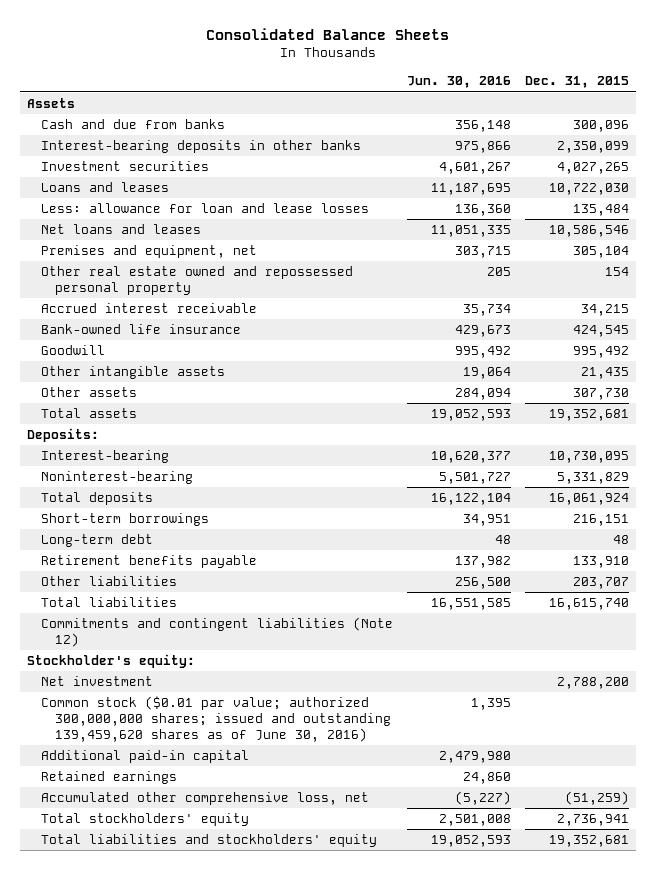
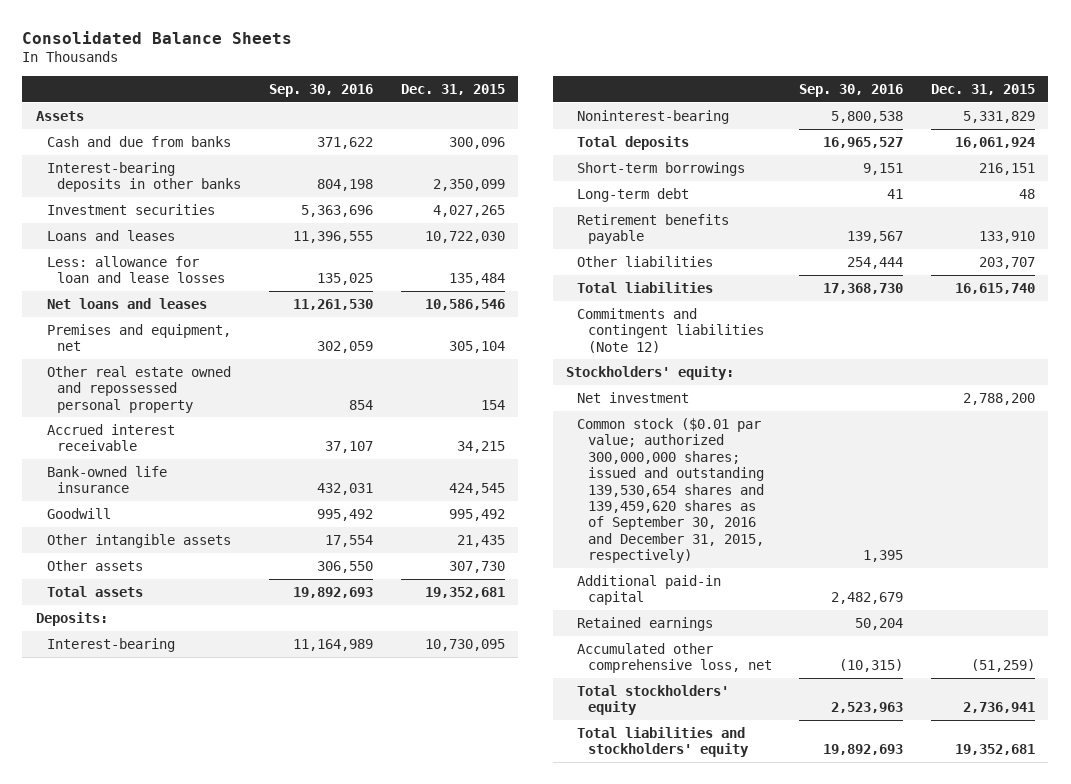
- | Jun. 30, 2016 | Dec. 31, 2015
+ | Sep. 30, 2016 | Dec. 31, 2015
- Stockholder's equity:
+ Stockholders' equity:
- Common stock ($0.01 par value; authorized 300,000,000 shares; issued and outstanding 139,459,620 shares as of June 30, 2016) | 1,395 |
+ Common stock ($0.01 par value; authorized 300,000,000 shares; issued and outstanding 139,530,654 shares and 139,459,620 shares as of September 30, 2016 and December 31, 2015, respectively) | 1,395 |

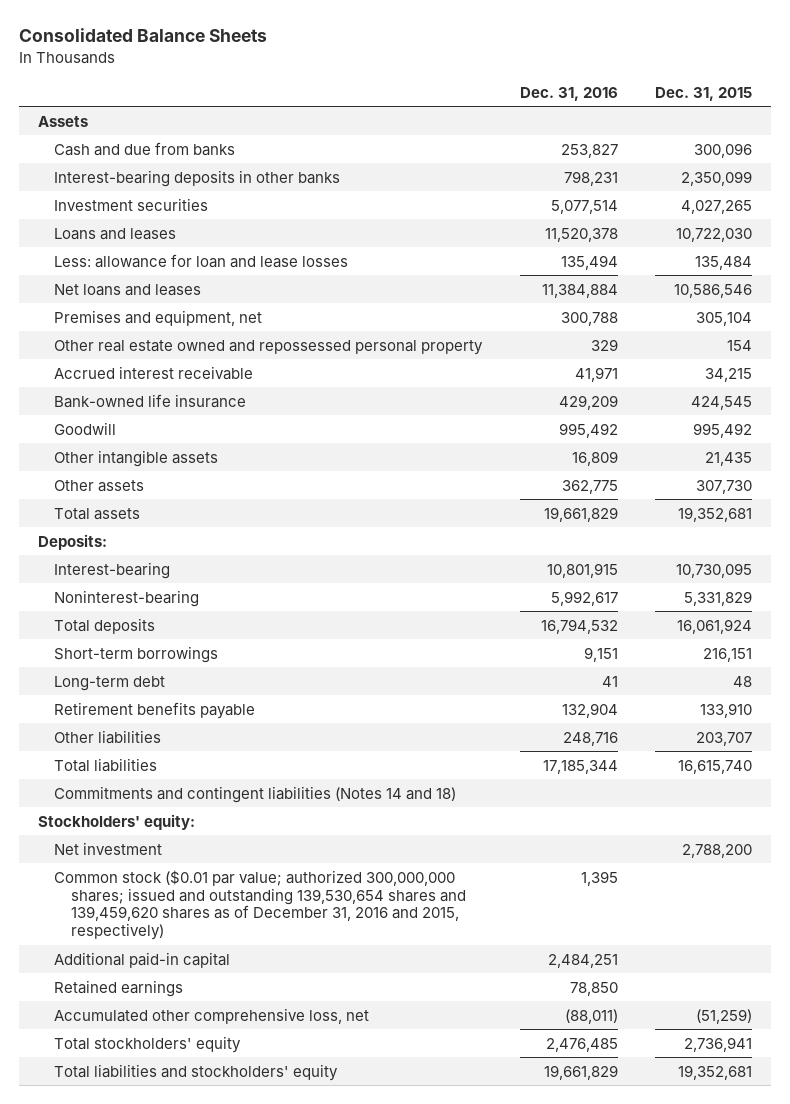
- | Sep. 30, 2016 | Dec. 31, 2015
+ | Dec. 31, 2016 | Dec. 31, 2015
- Commitments and contingent liabilities (Note 12)
+ Commitments and contingent liabilities (Notes 14 and 18)
- Common stock ($0.01 par value; authorized 300,000,000 shares; issued and outstanding 139,530,654 shares and 139,459,620 shares as of September 30, 2016 and December 31, 2015, respectively) | 1,395 |
+ Common stock ($0.01 par value; authorized 300,000,000 shares; issued and outstanding 139,530,654 shares and 139,459,620 shares as of December 31, 2016 and 2015, respectively) | 1,395 |

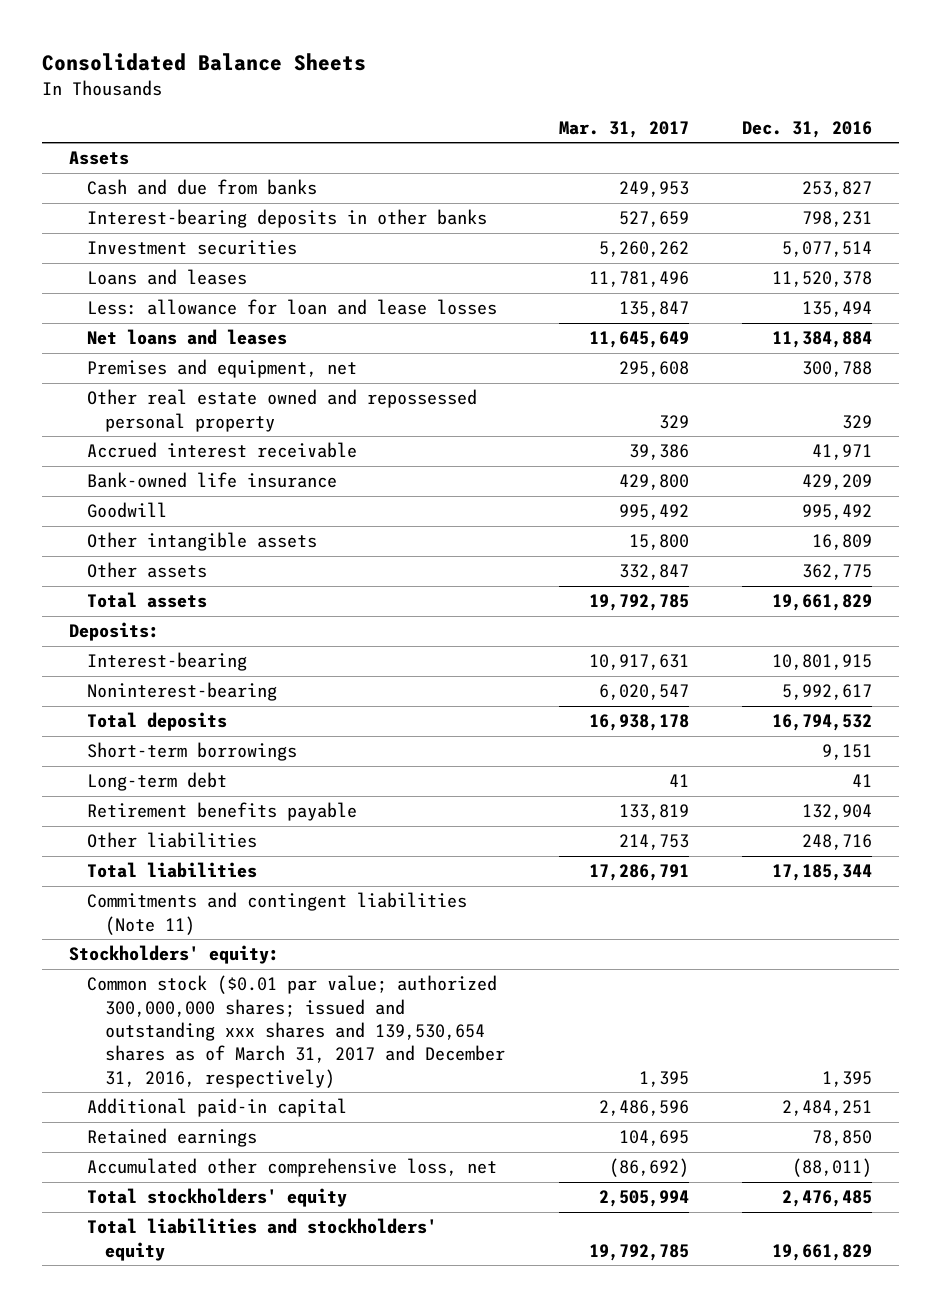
- | Dec. 31, 2016 | Dec. 31, 2015
+ | Mar. 31, 2017 | Dec. 31, 2016
- Commitments and contingent liabilities (Notes 14 and 18)
+ Commitments and contingent liabilities (Note 11)
- Net investment | | 2,788,200
- Common stock ($0.01 par value; authorized 300,000,000 shares; issued and outstanding 139,530,654 shares and 139,459,620 shares as of December 31, 2016 and 2015, respectively) | 1,395 |
+ Common stock ($0.01 par value; authorized 300,000,000 shares; issued and outstanding xxx shares and 139,530,654 shares as of March 31, 2017 and December 31, 2016, respectively) | 1,395 | 1,395

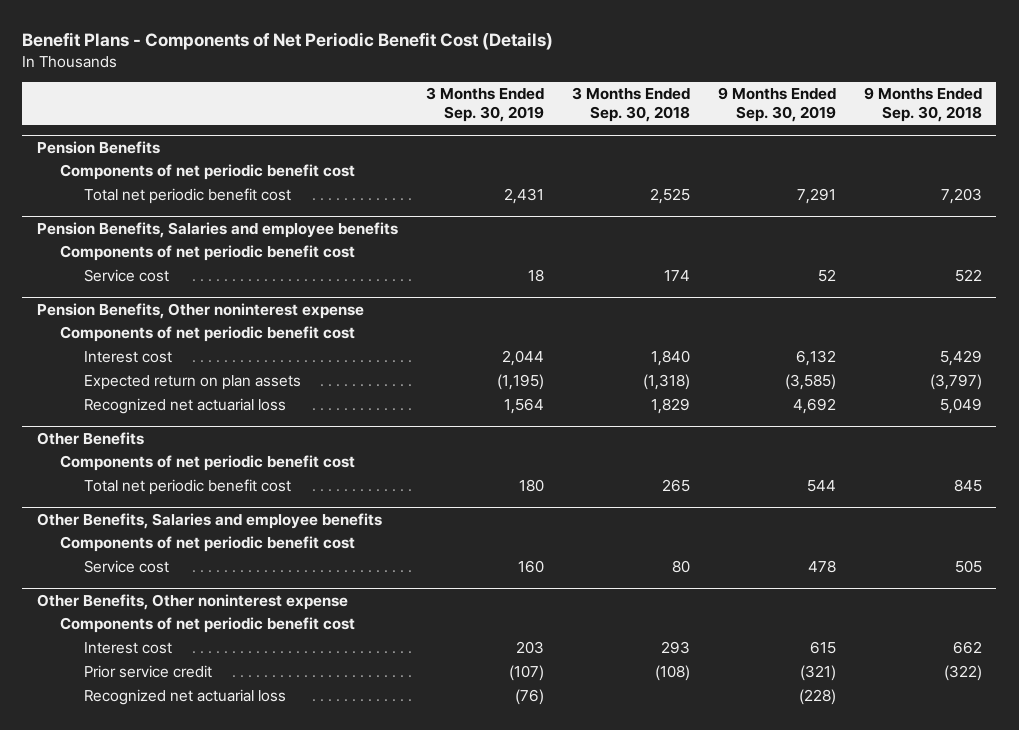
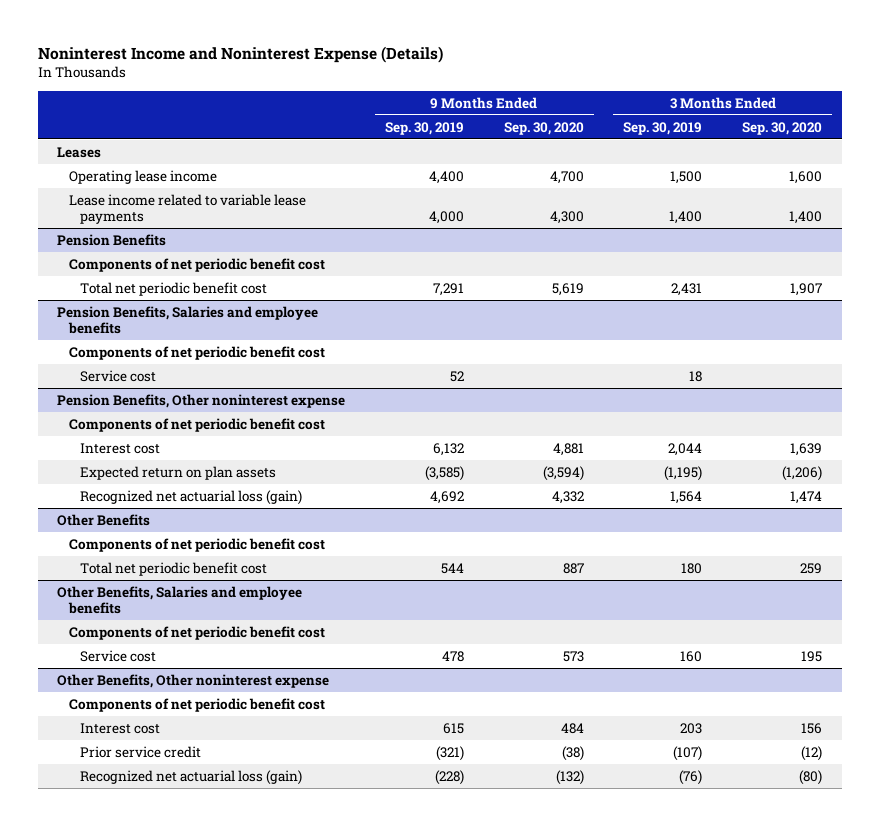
- Benefit Plans - Components of Net Periodic Benefit Cost (Details)
+ Noninterest Income and Noninterest Expense (Details)
- | 3 Months Ended Sep. 30, 2019 | 3 Months Ended Sep. 30, 2018 | 9 Months Ended Sep. 30, 2019 | 9 Months Ended Sep. 30, 2018
+ | 9 Months Ended Sep. 30, 2019 | 9 Months Ended Sep. 30, 2020 | 3 Months Ended Sep. 30, 2019 | 3 Months Ended Sep. 30, 2020
+ Leases
+ Operating lease income | 4,400 | 4,700 | 1,500 | 1,600
+ Lease income related to variable lease payments | 4,000 | 4,300 | 1,400 | 1,400
@ Pension Benefits, Other noninterest expense
- Recognized net actuarial loss | 1,564 | 1,829 | 4,692 | 5,049
+ Recognized net actuarial loss (gain) | 4,692 | 4,332 | 1,564 | 1,474
@ Other Benefits, Other noninterest expense
- Recognized net actuarial loss | (76) | | (228) |
+ Recognized net actuarial loss (gain) | (228) | (132) | (76) | (80)

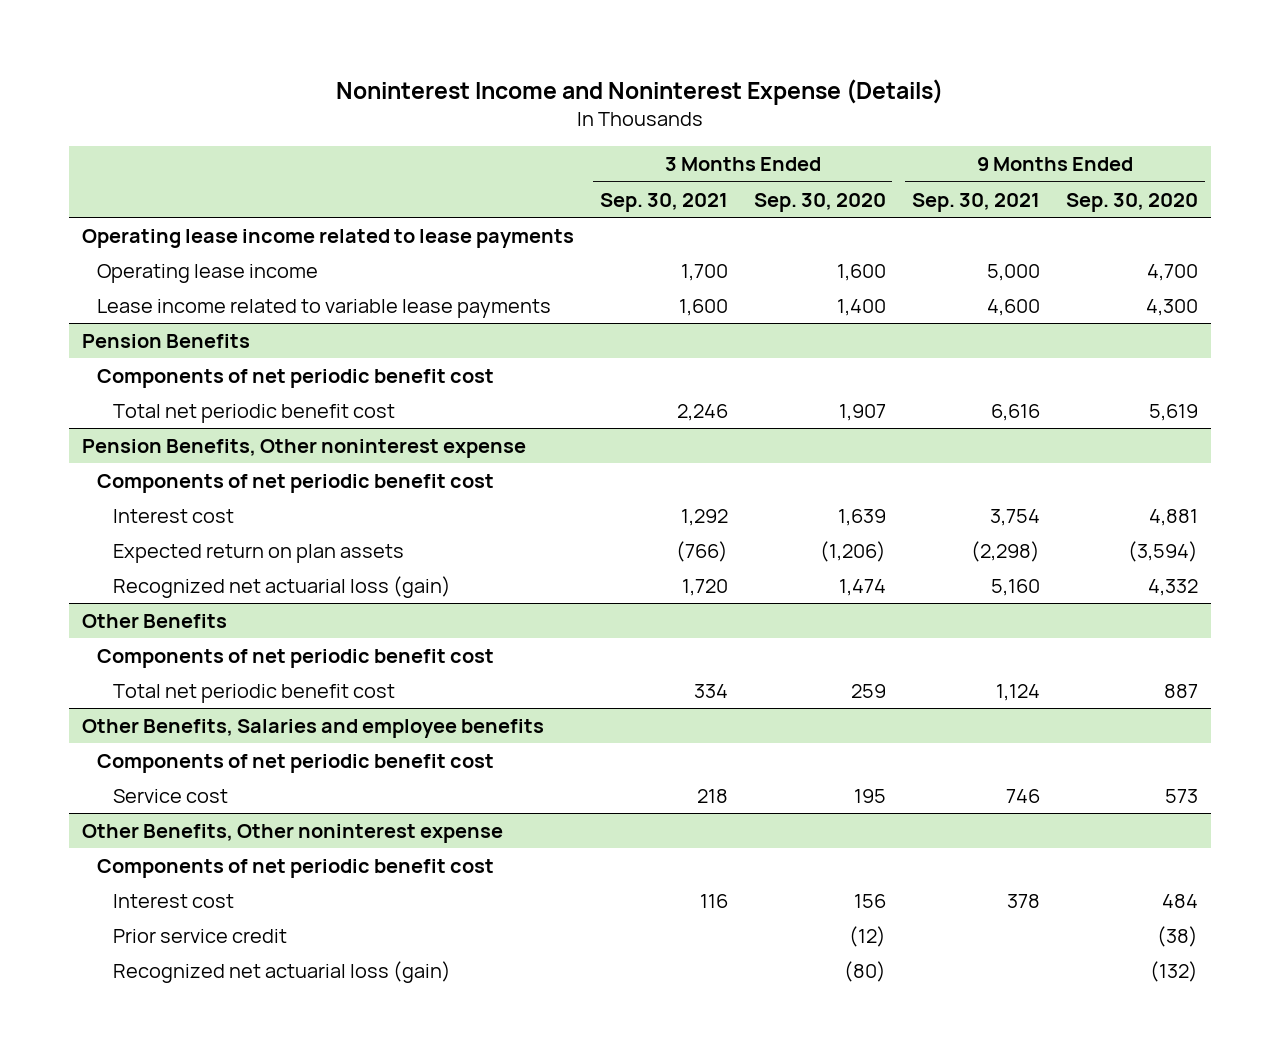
- | 9 Months Ended Sep. 30, 2019 | 9 Months Ended Sep. 30, 2020 | 3 Months Ended Sep. 30, 2019 | 3 Months Ended Sep. 30, 2020
+ | 3 Months Ended Sep. 30, 2021 | 3 Months Ended Sep. 30, 2020 | 9 Months Ended Sep. 30, 2021 | 9 Months Ended Sep. 30, 2020
- Leases
+ Operating lease income related to lease payments
- Pension Benefits, Salaries and employee benefits
- Components of net periodic benefit cost
- Service cost | 52 | | 18 |

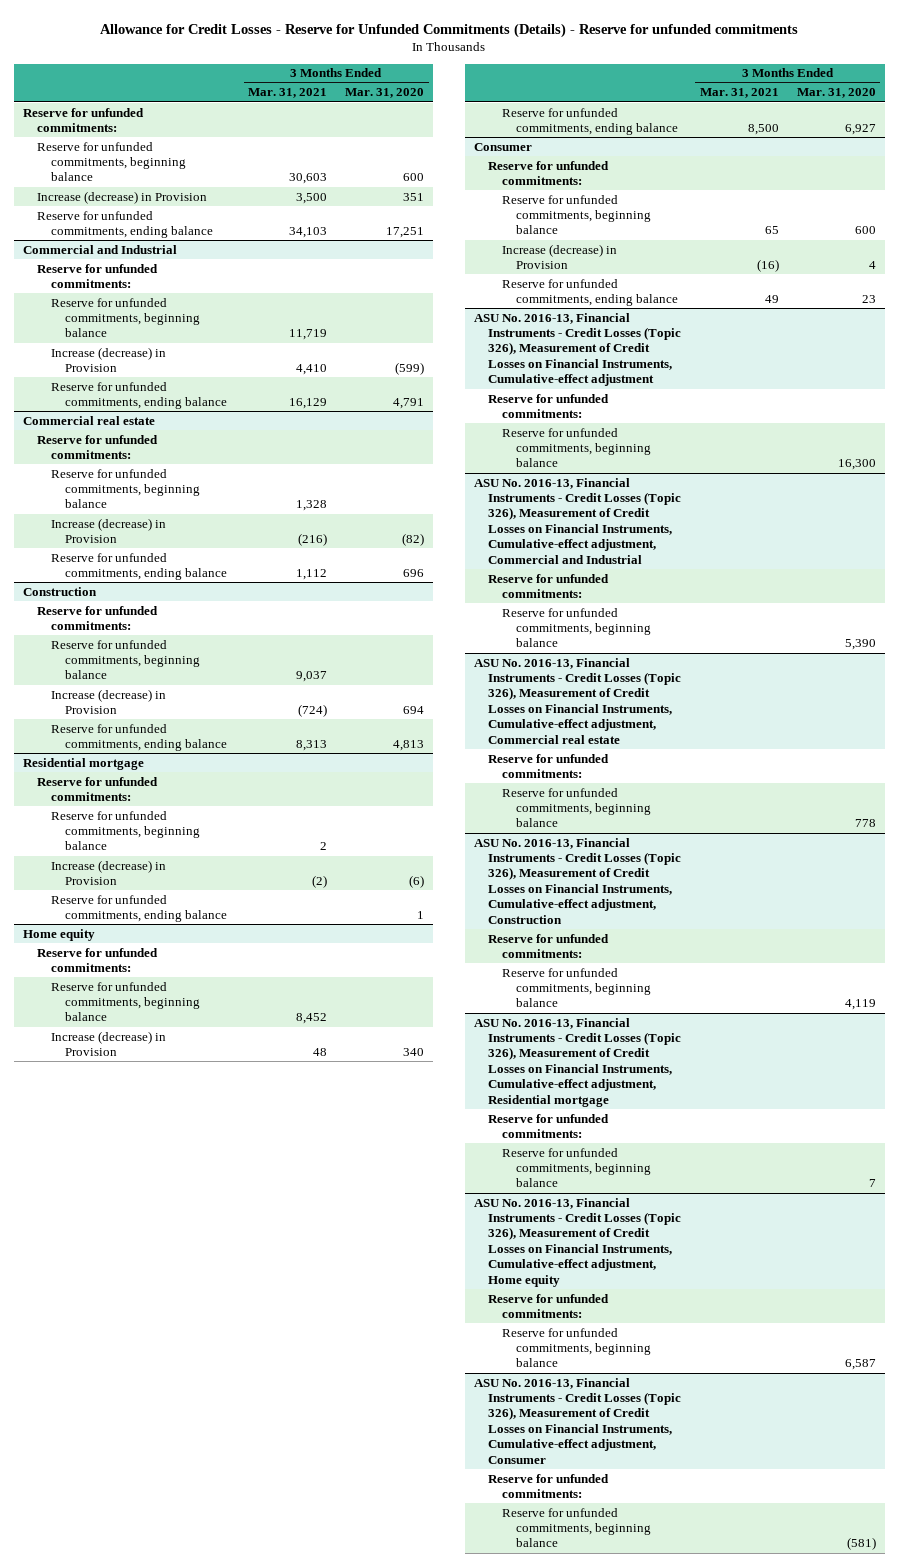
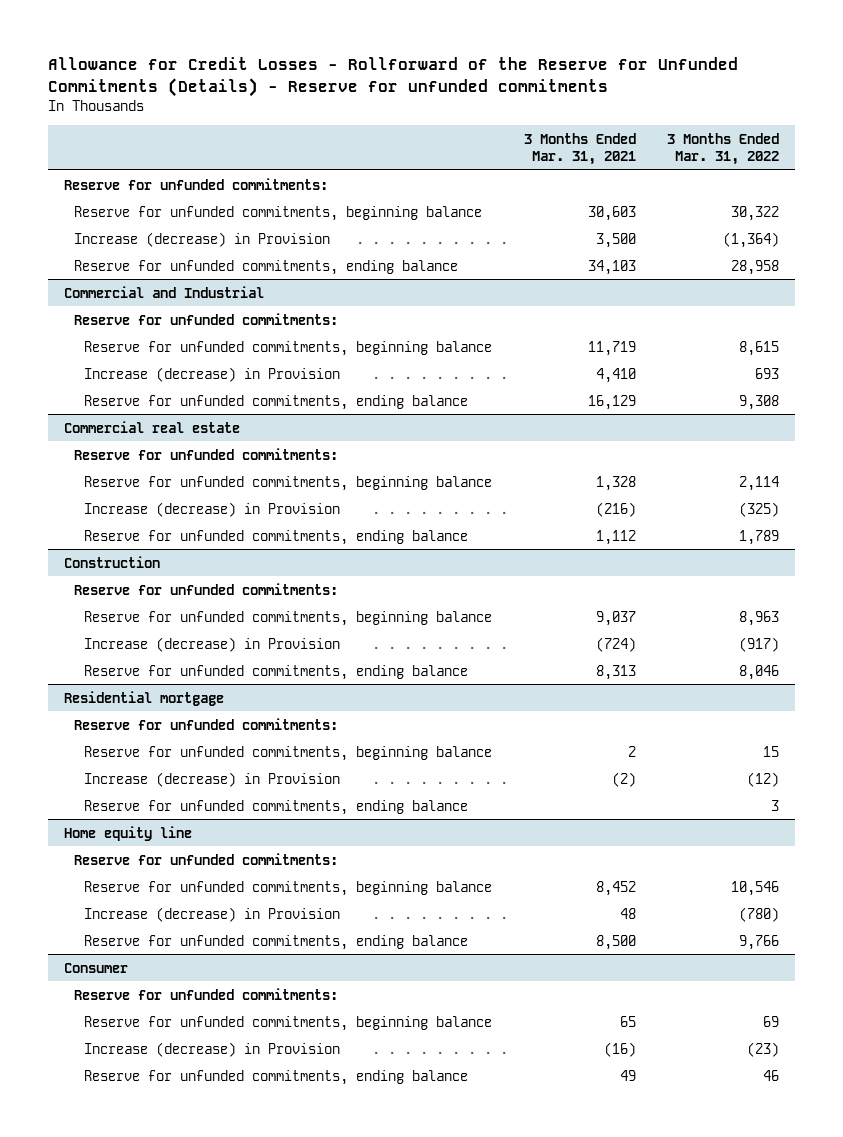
- Allowance for Credit Losses - Reserve for Unfunded Commitments (Details) - Reserve for unfunded commitments
+ Allowance for Credit Losses - Rollforward of the Reserve for Unfunded Commitments (Details) - Reserve for unfunded commitments
- | 3 Months Ended Mar. 31, 2021 | 3 Months Ended Mar. 31, 2020
+ | 3 Months Ended Mar. 31, 2021 | 3 Months Ended Mar. 31, 2022
- Home equity
+ Home equity line
- ASU No. 2016-13, Financial Instruments - Credit Losses (Topic 326), Measurement of Credit Losses on Financial Instruments, Cumulative-effect adjustment
- Reserve for unfunded commitments:
- Reserve for unfunded commitments, beginning balance | | 16,300
- ASU No. 2016-13, Financial Instruments - Credit Losses (Topic 326), Measurement of Credit Losses on Financial Instruments, Cumulative-effect adjustment, Commercial and Industrial
- Reserve for unfunded commitments:
- Reserve for unfunded commitments, beginning balance | | 5,390
- ASU No. 2016-13, Financial Instruments - Credit Losses (Topic 326), Measurement of Credit Losses on Financial Instruments, Cumulative-effect adjustment, Commercial real estate
- Reserve for unfunded commitments:
- Reserve for unfunded commitments, beginning balance | | 778
- ASU No. 2016-13, Financial Instruments - Credit Losses (Topic 326), Measurement of Credit Losses on Financial Instruments, Cumulative-effect adjustment, Construction
- Reserve for unfunded commitments:
- Reserve for unfunded commitments, beginning balance | | 4,119
- ASU No. 2016-13, Financial Instruments - Credit Losses (Topic 326), Measurement of Credit Losses on Financial Instruments, Cumulative-effect adjustment, Residential mortgage
- Reserve for unfunded commitments:
- Reserve for unfunded commitments, beginning balance | | 7
- ASU No. 2016-13, Financial Instruments - Credit Losses (Topic 326), Measurement of Credit Losses on Financial Instruments, Cumulative-effect adjustment, Home equity
- Reserve for unfunded commitments:
- Reserve for unfunded commitments, beginning balance | | 6,587
- ASU No. 2016-13, Financial Instruments - Credit Losses (Topic 326), Measurement of Credit Losses on Financial Instruments, Cumulative-effect adjustment, Consumer
- Reserve for unfunded commitments:
- Reserve for unfunded commitments, beginning balance | | (581)

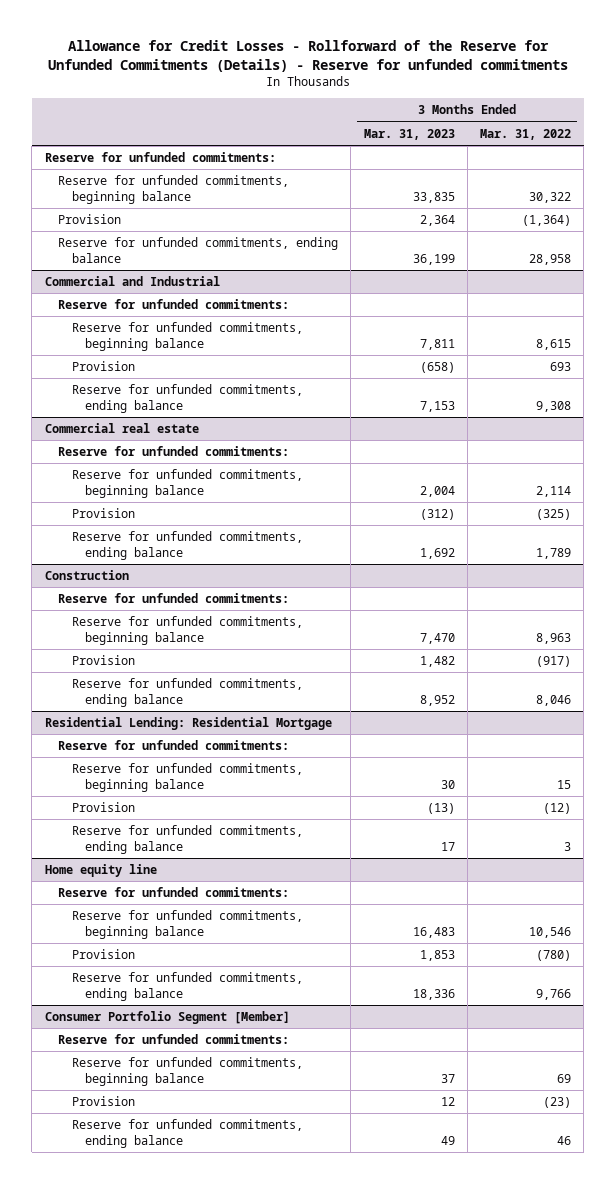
- | 3 Months Ended Mar. 31, 2021 | 3 Months Ended Mar. 31, 2022
+ | 3 Months Ended Mar. 31, 2023 | 3 Months Ended Mar. 31, 2022
- Increase (decrease) in Provision | 3,500 | (1,364)
+ Provision | 2,364 | (1,364)
@ Commercial and Industrial
- Increase (decrease) in Provision | 4,410 | 693
+ Provision | (658) | 693
@ Commercial real estate
- Increase (decrease) in Provision | (216) | (325)
+ Provision | (312) | (325)
@ Construction
- Increase (decrease) in Provision | (724) | (917)
+ Provision | 1,482 | (917)
- Residential mortgage
+ Residential Lending: Residential Mortgage
- Increase (decrease) in Provision | (2) | (12)
+ Provision | (13) | (12)
@ Home equity line
- Increase (decrease) in Provision | 48 | (780)
+ Provision | 1,853 | (780)
- Consumer
+ Consumer Portfolio Segment [Member]
- Increase (decrease) in Provision | (16) | (23)
+ Provision | 12 | (23)

